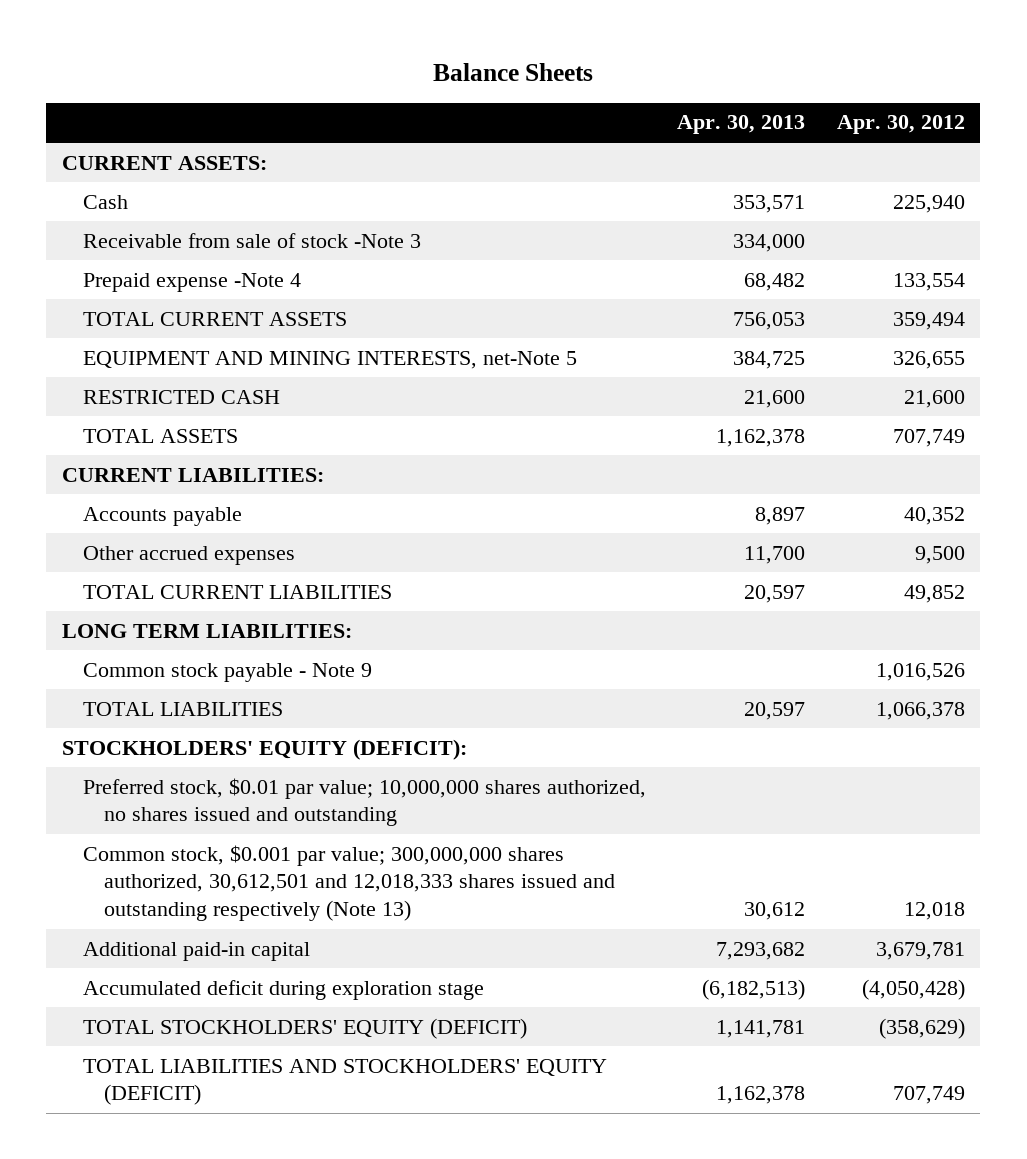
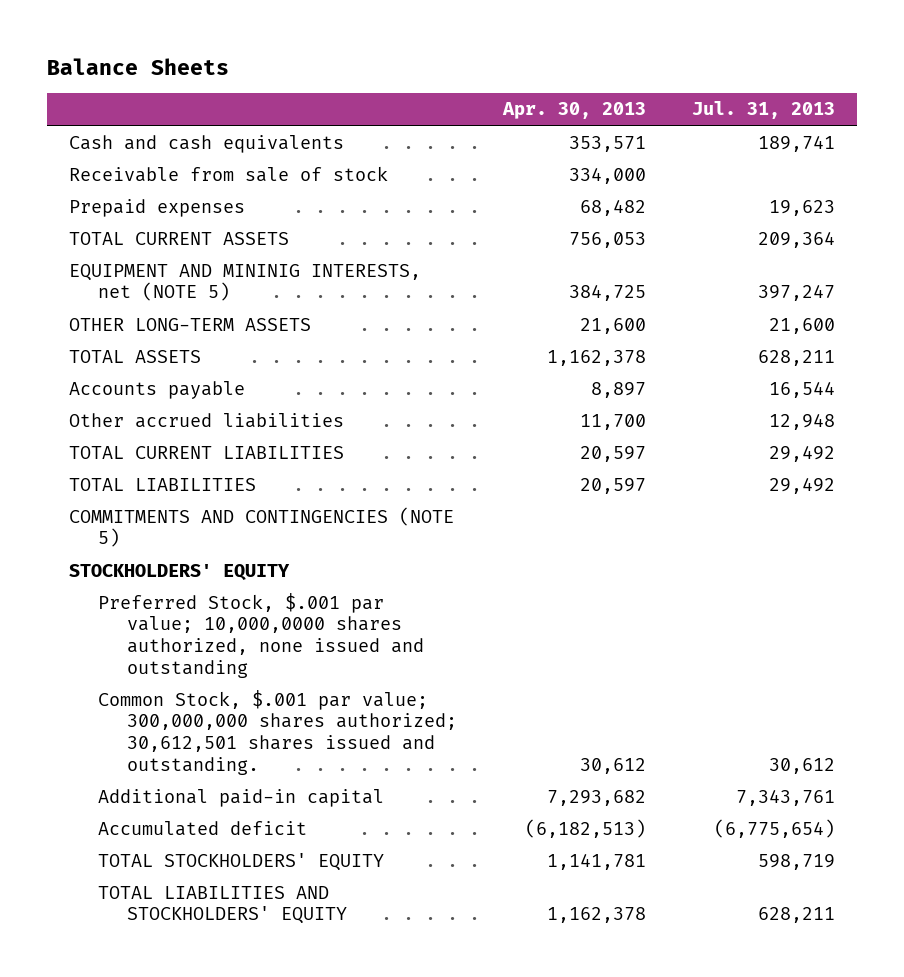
- | Apr. 30, 2013 | Apr. 30, 2012
+ | Apr. 30, 2013 | Jul. 31, 2013
- CURRENT ASSETS:
- Cash | 353,571 | 225,940
- Receivable from sale of stock -Note 3 | 334,000 |
- Prepaid expense -Note 4 | 68,482 | 133,554
+ Cash and cash equivalents | 353,571 | 189,741
+ Receivable from sale of stock | 334,000 |
+ Prepaid expenses | 68,482 | 19,623
- EQUIPMENT AND MINING INTERESTS, net-Note 5 | 384,725 | 326,655
- RESTRICTED CASH | 21,600 | 21,600
+ EQUIPMENT AND MININIG INTERESTS, net (NOTE 5) | 384,725 | 397,247
+ OTHER LONG-TERM ASSETS | 21,600 | 21,600
- CURRENT LIABILITIES:
- Other accrued expenses | 11,700 | 9,500
+ Other accrued liabilities | 11,700 | 12,948
- LONG TERM LIABILITIES:
- Common stock payable - Note 9 | | 1,016,526
- STOCKHOLDERS' EQUITY (DEFICIT):
- Preferred stock, $0.01 par value; 10,000,000 shares authorized, no shares issued and outstanding
- Common stock, $0.001 par value; 300,000,000 shares authorized, 30,612,501 and 12,018,333 shares issued and outstanding respectively (Note 13) | 30,612 | 12,018
+ COMMITMENTS AND CONTINGENCIES (NOTE 5)
+ STOCKHOLDERS' EQUITY
+ Preferred Stock, $.001 par value; 10,000,0000 shares authorized, none issued and outstanding
+ Common Stock, $.001 par value; 300,000,000 shares authorized; 30,612,501 shares issued and outstanding. | 30,612 | 30,612
- Accumulated deficit during exploration stage | (6,182,513) | (4,050,428)
- TOTAL STOCKHOLDERS' EQUITY (DEFICIT) | 1,141,781 | (358,629)
- TOTAL LIABILITIES AND STOCKHOLDERS' EQUITY (DEFICIT) | 1,162,378 | 707,749
+ Accumulated deficit | (6,182,513) | (6,775,654)
+ TOTAL STOCKHOLDERS' EQUITY | 1,141,781 | 598,719
+ TOTAL LIABILITIES AND STOCKHOLDERS' EQUITY | 1,162,378 | 628,211

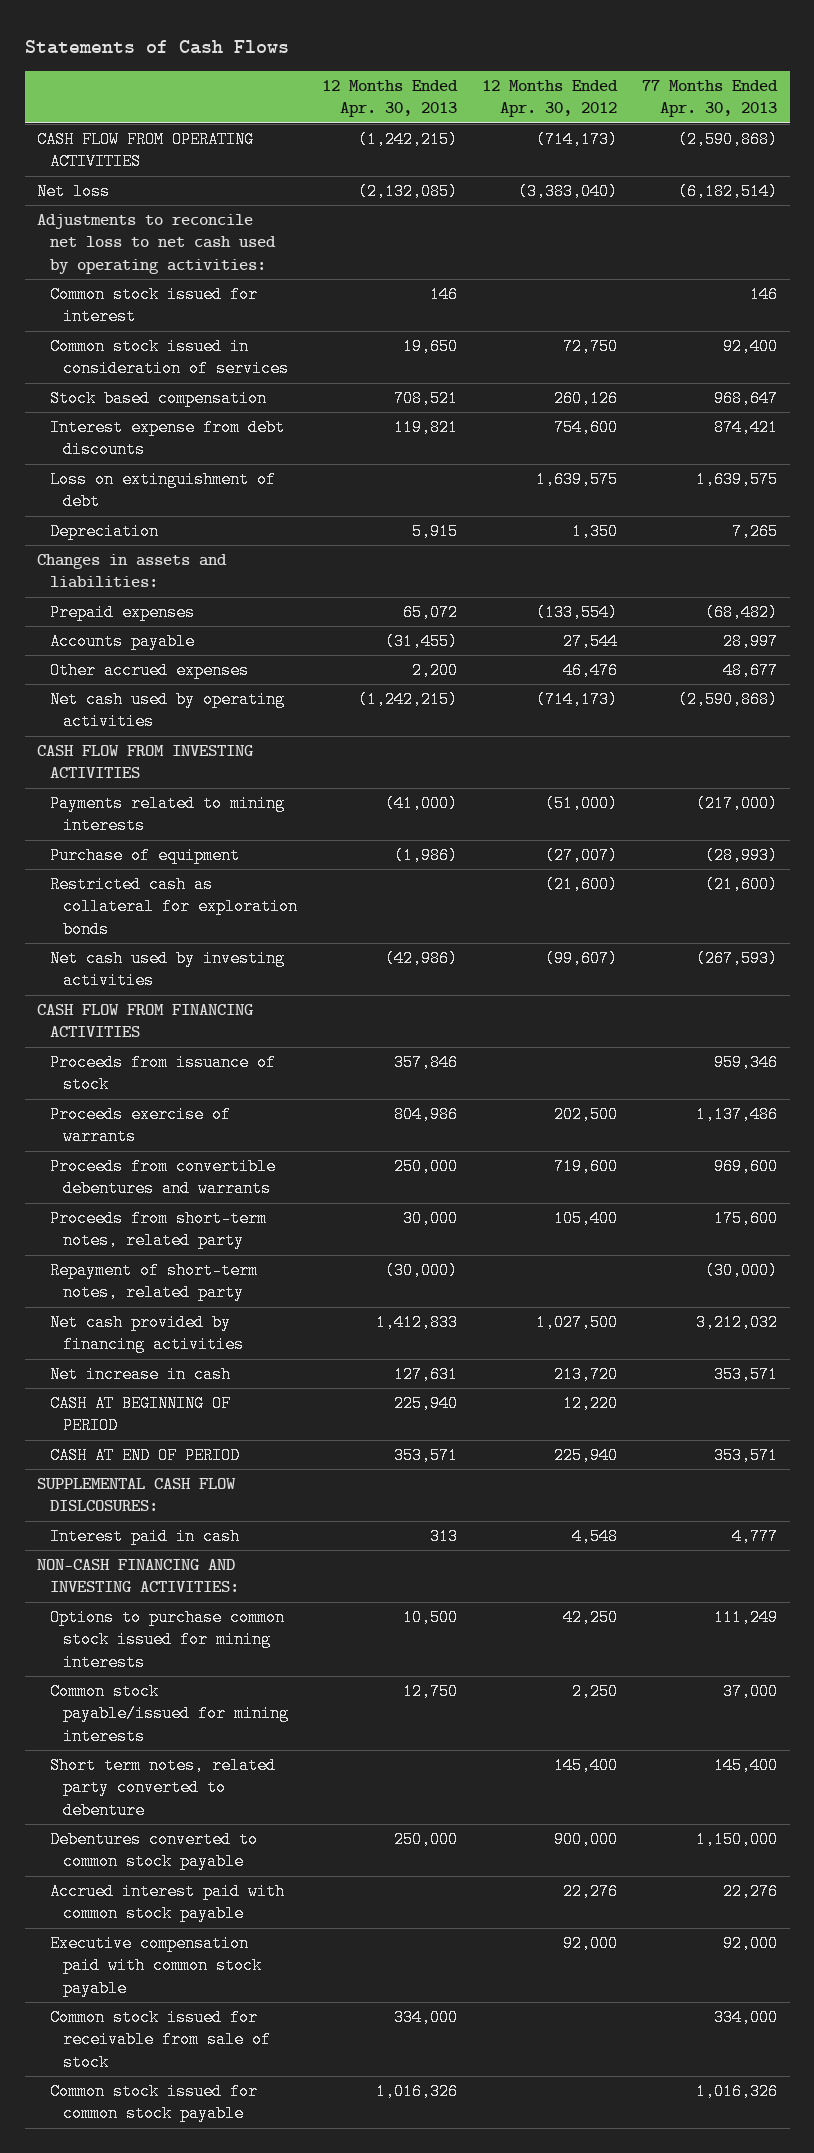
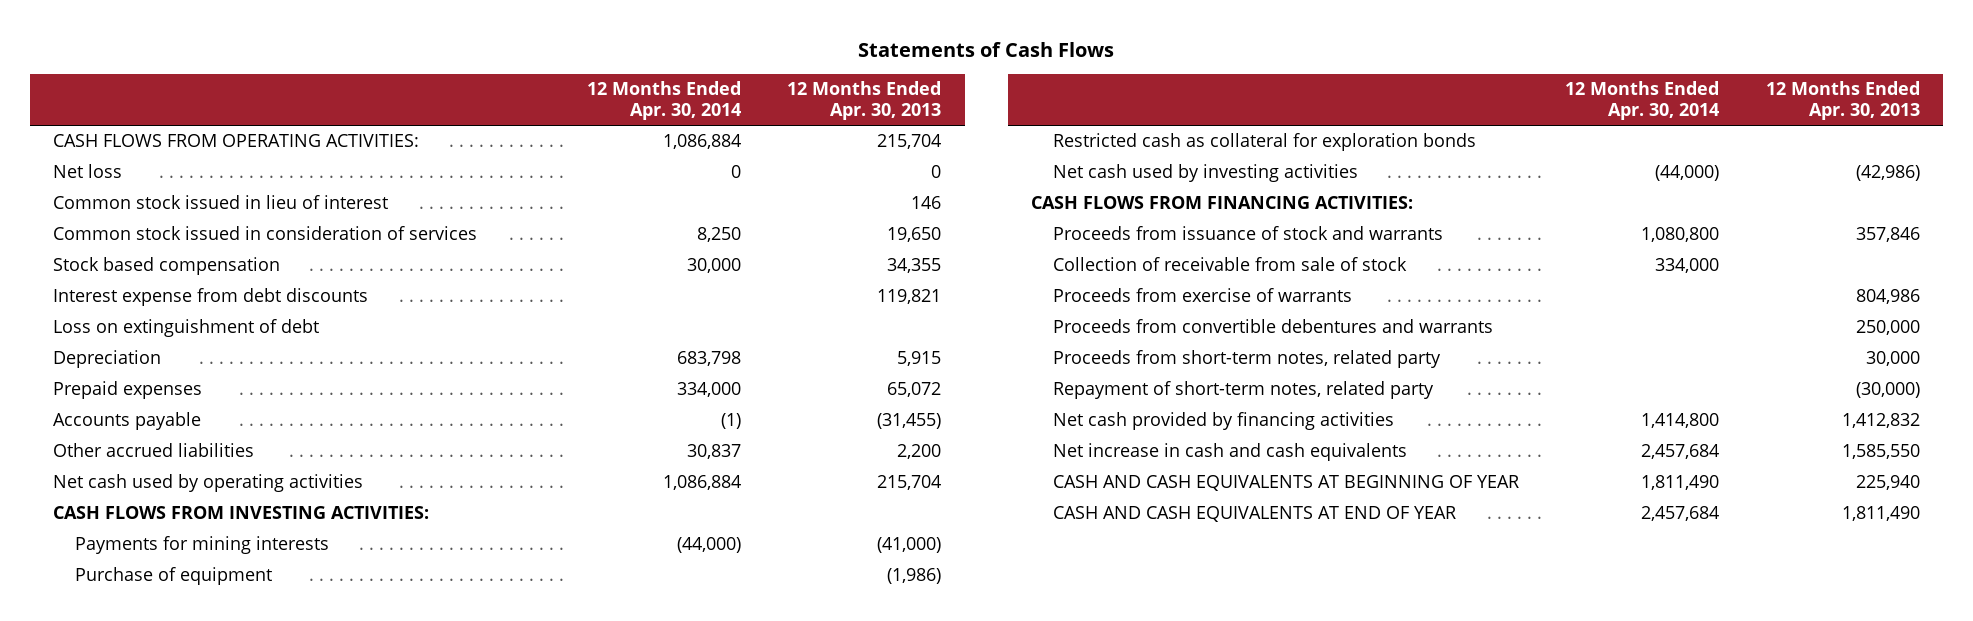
- | 12 Months Ended Apr. 30, 2013 | 12 Months Ended Apr. 30, 2012 | 77 Months Ended Apr. 30, 2013
+ | 12 Months Ended Apr. 30, 2014 | 12 Months Ended Apr. 30, 2013
- CASH FLOW FROM OPERATING ACTIVITIES | (1,242,215) | (714,173) | (2,590,868)
- Net loss | (2,132,085) | (3,383,040) | (6,182,514)
- Adjustments to reconcile net loss to net cash used by operating activities:
- Common stock issued for interest | 146 | | 146
+ CASH FLOWS FROM OPERATING ACTIVITIES: | 1,086,884 | 215,704
+ Net loss | 0 | 0
+ Common stock issued in lieu of interest | | 146
- Stock based compensation | 708,521 | 260,126 | 968,647
+ Stock based compensation | 30,000 | 34,355
- Changes in assets and liabilities:
- Other accrued expenses | 2,200 | 46,476 | 48,677
- Net cash used by operating activities | (1,242,215) | (714,173) | (2,590,868)
- CASH FLOW FROM INVESTING ACTIVITIES
- Payments related to mining interests | (41,000) | (51,000) | (217,000)
+ Other accrued liabilities | 30,837 | 2,200
+ Net cash used by operating activities | 1,086,884 | 215,704
+ CASH FLOWS FROM INVESTING ACTIVITIES:
+ Payments for mining interests | (44,000) | (41,000)
- CASH FLOW FROM FINANCING ACTIVITIES
- Proceeds from issuance of stock | 357,846 | | 959,346
- Proceeds exercise of warrants | 804,986 | 202,500 | 1,137,486
+ CASH FLOWS FROM FINANCING ACTIVITIES:
+ Proceeds from issuance of stock and warrants | 1,080,800 | 357,846
+ Collection of receivable from sale of stock | 334,000 |
+ Proceeds from exercise of warrants | | 804,986
- Net cash provided by financing activities | 1,412,833 | 1,027,500 | 3,212,032
- Net increase in cash | 127,631 | 213,720 | 353,571
- CASH AT BEGINNING OF PERIOD | 225,940 | 12,220 |
- CASH AT END OF PERIOD | 353,571 | 225,940 | 353,571
- SUPPLEMENTAL CASH FLOW DISLCOSURES:
- Interest paid in cash | 313 | 4,548 | 4,777
- NON-CASH FINANCING AND INVESTING ACTIVITIES:
- Options to purchase common stock issued for mining interests | 10,500 | 42,250 | 111,249
- Common stock payable/issued for mining interests | 12,750 | 2,250 | 37,000
- Short term notes, related party converted to debenture | | 145,400 | 145,400
- Debentures converted to common stock payable | 250,000 | 900,000 | 1,150,000
- Accrued interest paid with common stock payable | | 22,276 | 22,276
- Executive compensation paid with common stock payable | | 92,000 | 92,000
- Common stock issued for receivable from sale of stock | 334,000 | | 334,000
- Common stock issued for common stock payable | 1,016,326 | | 1,016,326
+ Net cash provided by financing activities | 1,414,800 | 1,412,832
+ Net increase in cash and cash equivalents | 2,457,684 | 1,585,550
+ CASH AND CASH EQUIVALENTS AT BEGINNING OF YEAR | 1,811,490 | 225,940
+ CASH AND CASH EQUIVALENTS AT END OF YEAR | 2,457,684 | 1,811,490

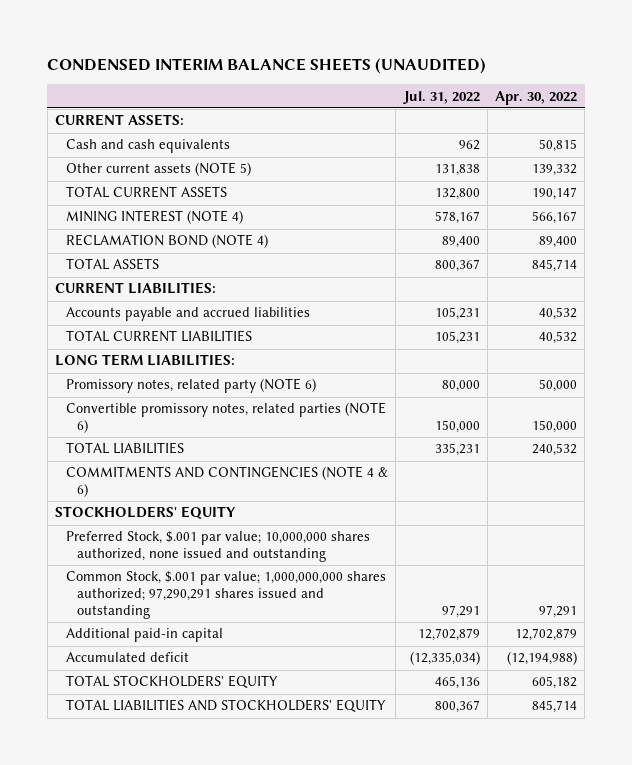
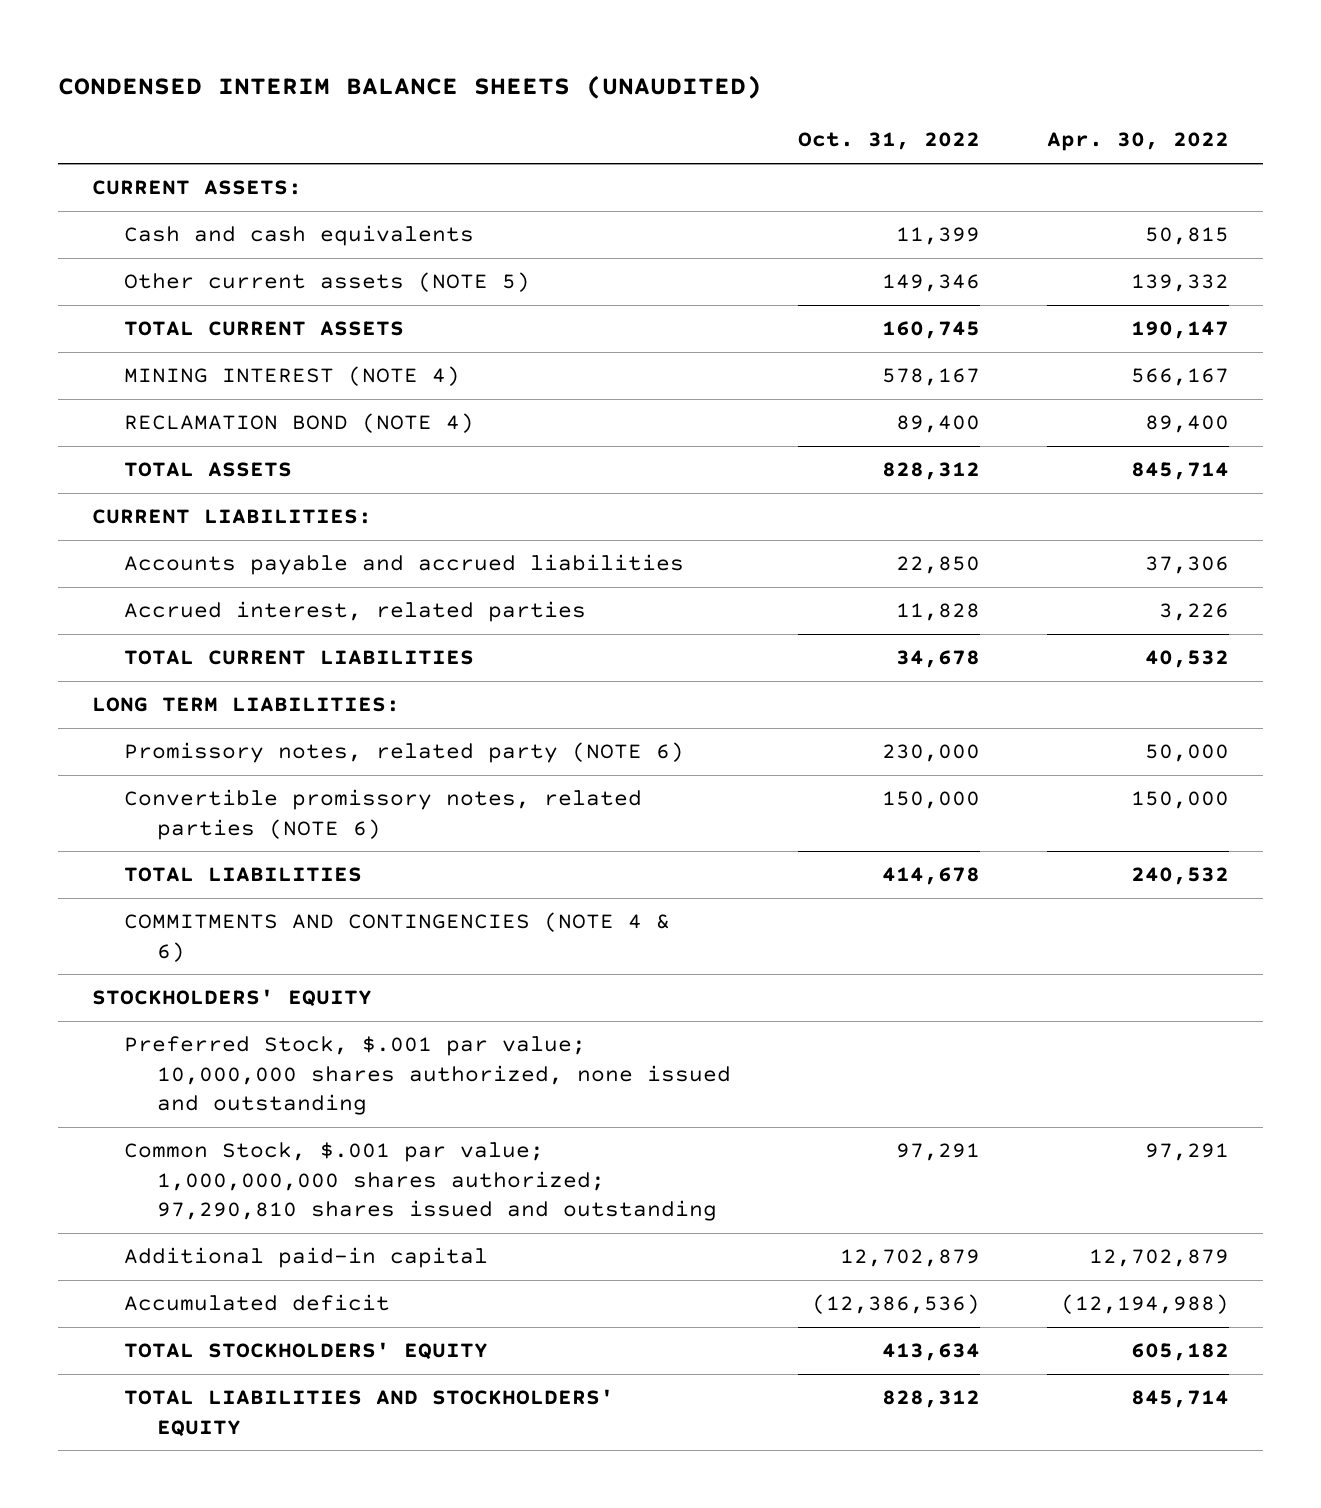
- | Jul. 31, 2022 | Apr. 30, 2022
+ | Oct. 31, 2022 | Apr. 30, 2022
- Accounts payable and accrued liabilities | 105,231 | 40,532
+ Accounts payable and accrued liabilities | 22,850 | 37,306
+ Accrued interest, related parties | 11,828 | 3,226
- Common Stock, $.001 par value; 1,000,000,000 shares authorized; 97,290,291 shares issued and outstanding | 97,291 | 97,291
+ Common Stock, $.001 par value; 1,000,000,000 shares authorized; 97,290,810 shares issued and outstanding | 97,291 | 97,291

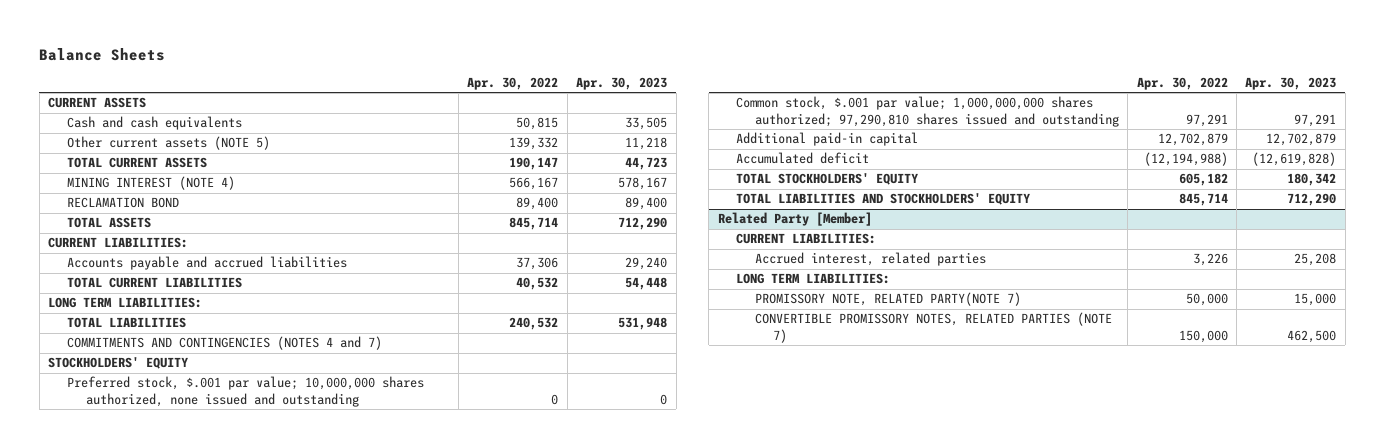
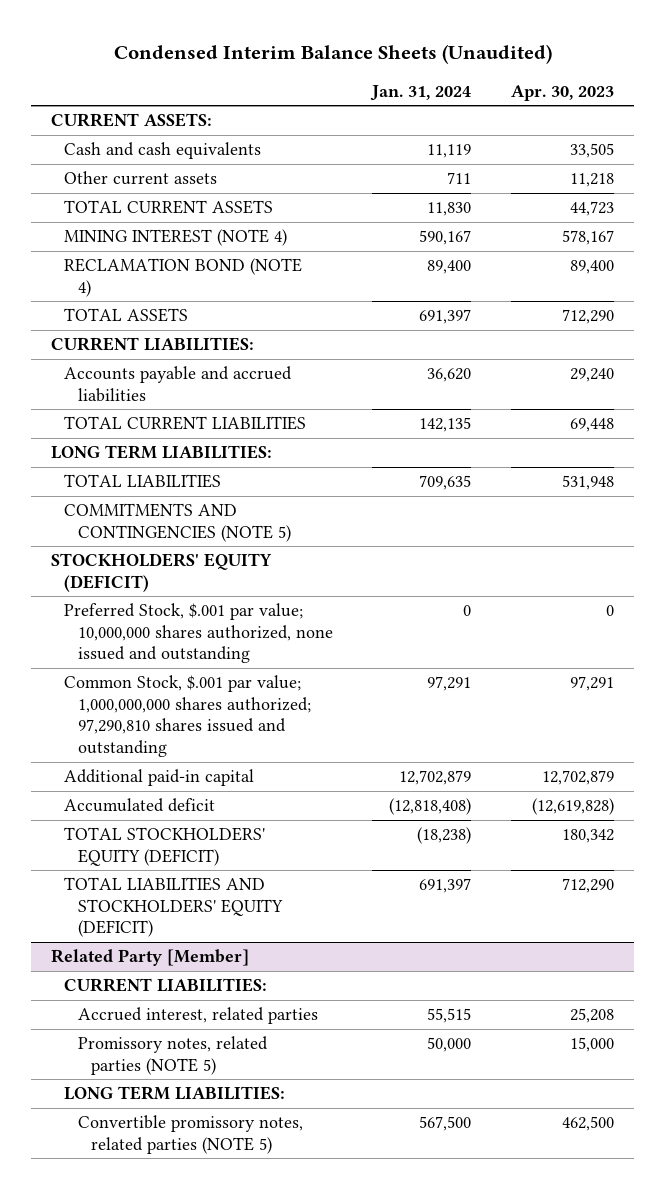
- Balance Sheets
+ Condensed Interim Balance Sheets (Unaudited)
- | Apr. 30, 2022 | Apr. 30, 2023
+ | Jan. 31, 2024 | Apr. 30, 2023
- CURRENT ASSETS
+ CURRENT ASSETS:
- Other current assets (NOTE 5) | 139,332 | 11,218
+ Other current assets | 711 | 11,218
- RECLAMATION BOND | 89,400 | 89,400
+ RECLAMATION BOND (NOTE 4) | 89,400 | 89,400
- TOTAL CURRENT LIABILITIES | 40,532 | 54,448
+ TOTAL CURRENT LIABILITIES | 142,135 | 69,448
- COMMITMENTS AND CONTINGENCIES (NOTES 4 and 7)
- STOCKHOLDERS' EQUITY
- Preferred stock, $.001 par value; 10,000,000 shares authorized, none issued and outstanding | 0 | 0
- Common stock, $.001 par value; 1,000,000,000 shares authorized; 97,290,810 shares issued and outstanding | 97,291 | 97,291
+ COMMITMENTS AND CONTINGENCIES (NOTE 5)
+ STOCKHOLDERS' EQUITY (DEFICIT)
+ Preferred Stock, $.001 par value; 10,000,000 shares authorized, none issued and outstanding | 0 | 0
+ Common Stock, $.001 par value; 1,000,000,000 shares authorized; 97,290,810 shares issued and outstanding | 97,291 | 97,291
- TOTAL STOCKHOLDERS' EQUITY | 605,182 | 180,342
- TOTAL LIABILITIES AND STOCKHOLDERS' EQUITY | 845,714 | 712,290
+ TOTAL STOCKHOLDERS' EQUITY (DEFICIT) | (18,238) | 180,342
+ TOTAL LIABILITIES AND STOCKHOLDERS' EQUITY (DEFICIT) | 691,397 | 712,290
@ Related Party [Member]
+ Promissory notes, related parties (NOTE 5) | 50,000 | 15,000
- PROMISSORY NOTE, RELATED PARTY(NOTE 7) | 50,000 | 15,000
- CONVERTIBLE PROMISSORY NOTES, RELATED PARTIES (NOTE 7) | 150,000 | 462,500
+ Convertible promissory notes, related parties (NOTE 5) | 567,500 | 462,500

